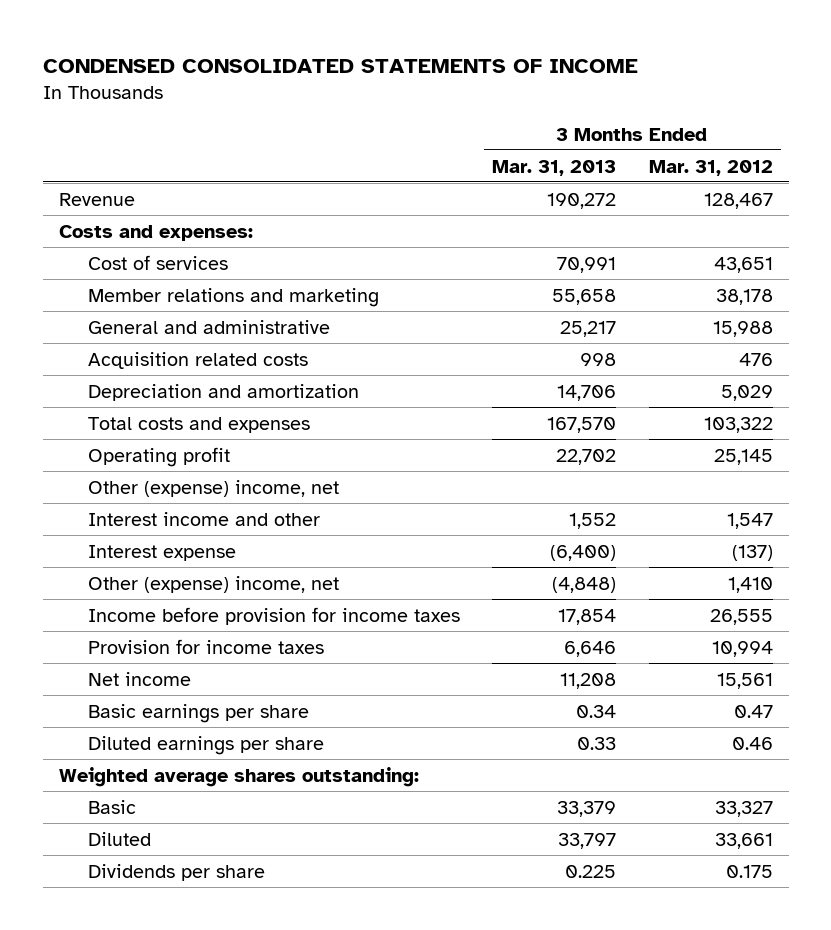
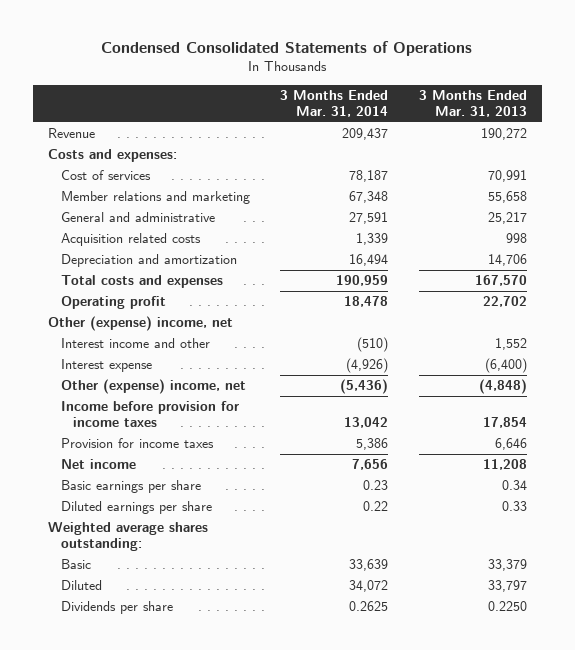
- CONDENSED CONSOLIDATED STATEMENTS OF INCOME
+ Condensed Consolidated Statements of Operations
- | 3 Months Ended Mar. 31, 2013 | 3 Months Ended Mar. 31, 2012
+ | 3 Months Ended Mar. 31, 2014 | 3 Months Ended Mar. 31, 2013
- Dividends per share | 0.225 | 0.175
+ Dividends per share | 0.2625 | 0.2250

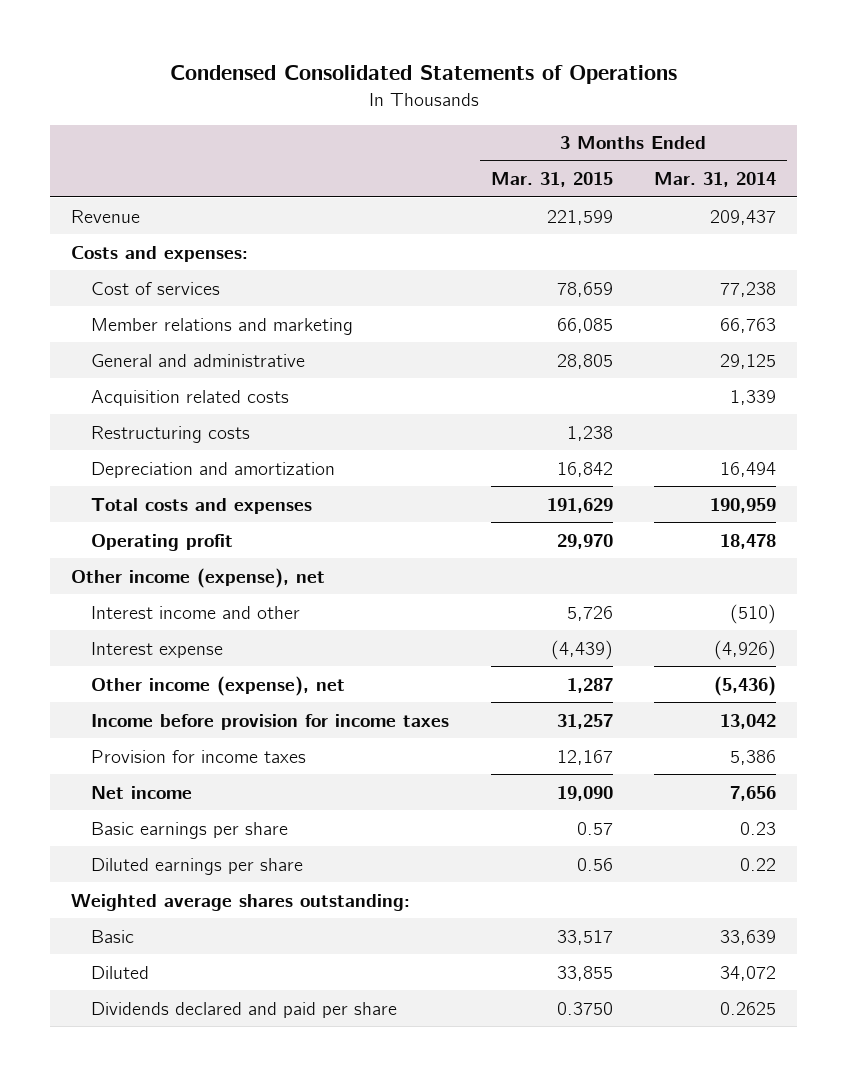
- | 3 Months Ended Mar. 31, 2014 | 3 Months Ended Mar. 31, 2013
+ | 3 Months Ended Mar. 31, 2015 | 3 Months Ended Mar. 31, 2014
- Cost of services | 78,187 | 70,991
- Member relations and marketing | 67,348 | 55,658
- General and administrative | 27,591 | 25,217
+ Cost of services | 78,659 | 77,238
+ Member relations and marketing | 66,085 | 66,763
+ General and administrative | 28,805 | 29,125
+ Restructuring costs | 1,238 |
- Other (expense) income, net
+ Other income (expense), net
- Other (expense) income, net | (5,436) | (4,848)
+ Other income (expense), net | 1,287 | (5,436)
- Dividends per share | 0.2625 | 0.2250
+ Dividends declared and paid per share | 0.3750 | 0.2625

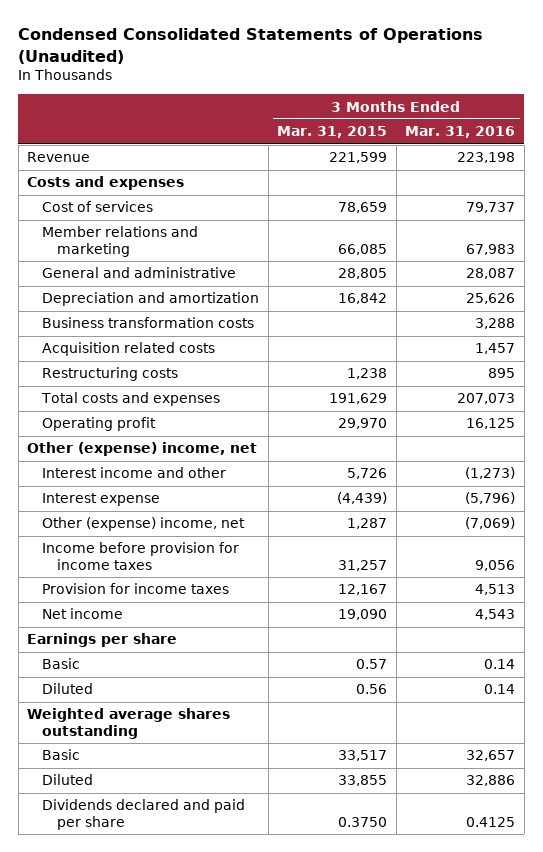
- Condensed Consolidated Statements of Operations
+ Condensed Consolidated Statements of Operations (Unaudited)
- | 3 Months Ended Mar. 31, 2015 | 3 Months Ended Mar. 31, 2014
+ | 3 Months Ended Mar. 31, 2015 | 3 Months Ended Mar. 31, 2016
- Costs and expenses:
+ Costs and expenses
moved up: Depreciation and amortization | 16,842 | 25,626
+ Business transformation costs | | 3,288
- Other income (expense), net
+ Other (expense) income, net
- Other income (expense), net | 1,287 | (5,436)
+ Other (expense) income, net | 1,287 | (7,069)
- Basic earnings per share | 0.57 | 0.23
- Diluted earnings per share | 0.56 | 0.22
- Weighted average shares outstanding:
+ Earnings per share
+ Basic | 0.57 | 0.14
+ Diluted | 0.56 | 0.14
+ Weighted average shares outstanding

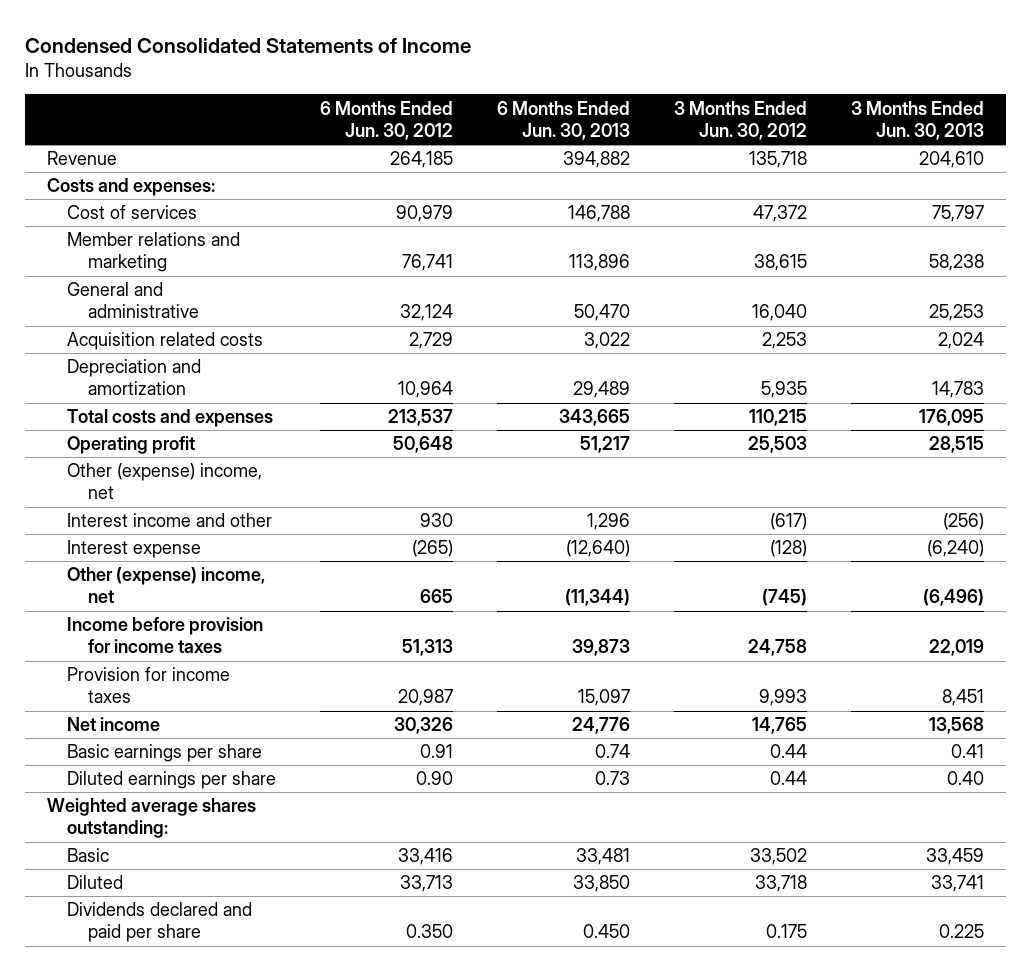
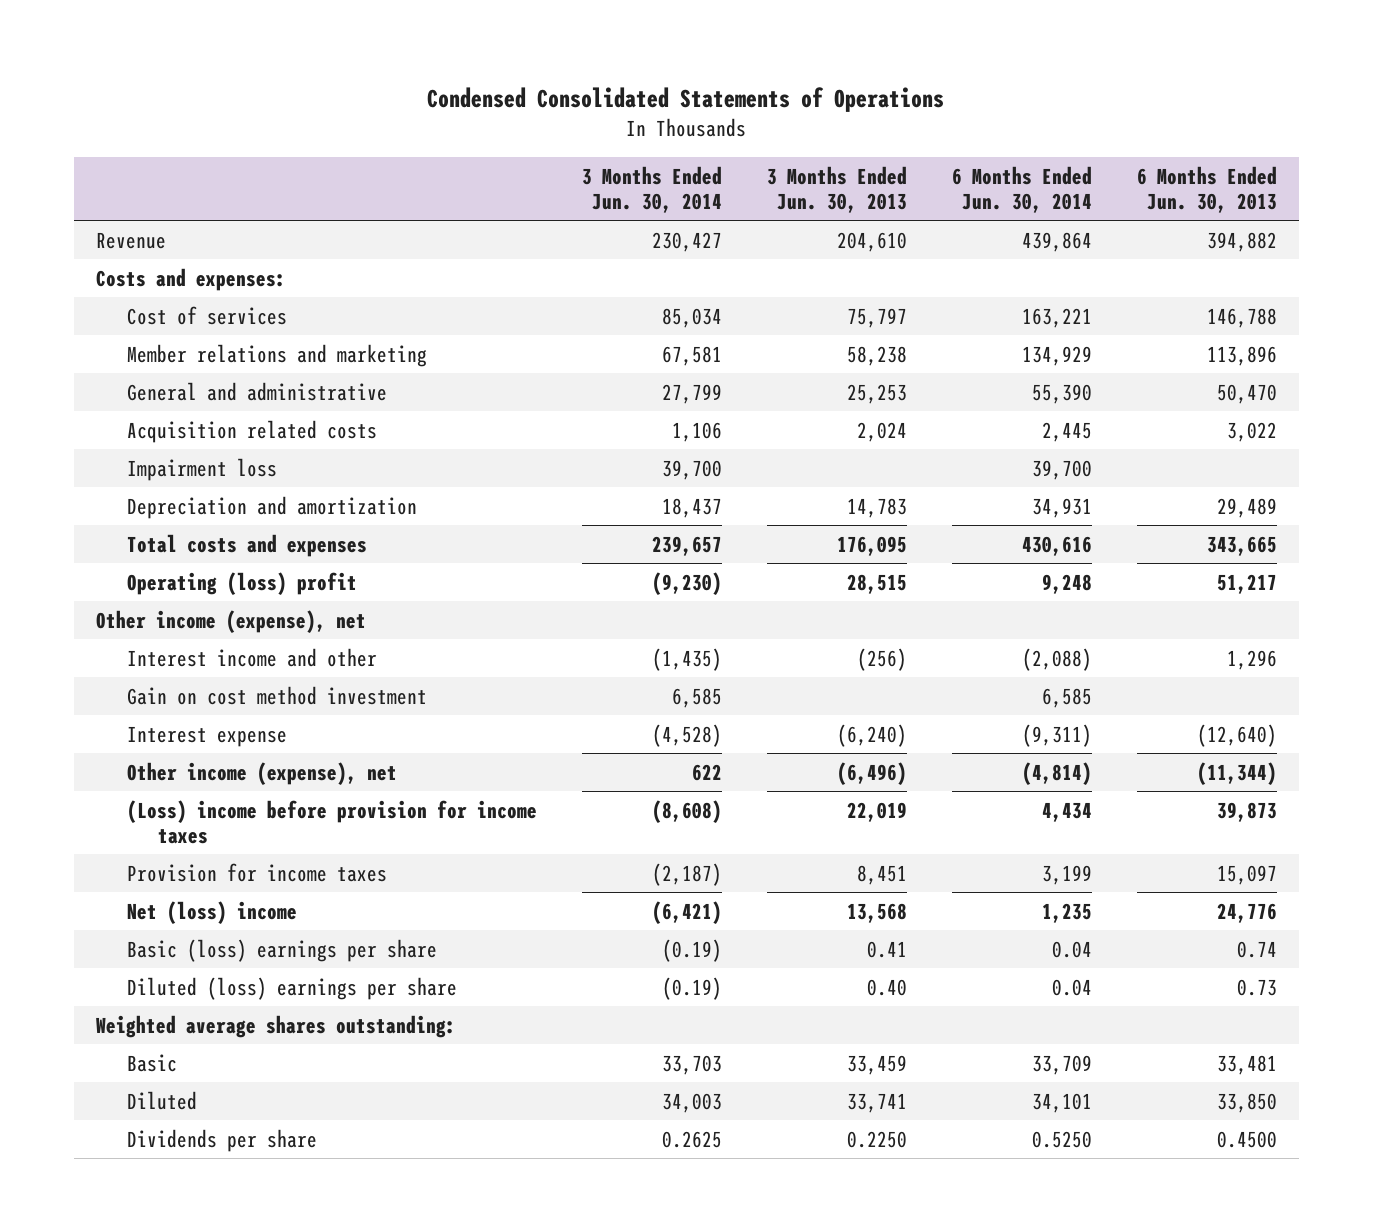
- Condensed Consolidated Statements of Income
+ Condensed Consolidated Statements of Operations
- | 6 Months Ended Jun. 30, 2012 | 6 Months Ended Jun. 30, 2013 | 3 Months Ended Jun. 30, 2012 | 3 Months Ended Jun. 30, 2013
+ | 3 Months Ended Jun. 30, 2014 | 3 Months Ended Jun. 30, 2013 | 6 Months Ended Jun. 30, 2014 | 6 Months Ended Jun. 30, 2013
+ Impairment loss | 39,700 | | 39,700 |
- Operating profit | 50,648 | 51,217 | 25,503 | 28,515
- Other (expense) income, net
+ Operating (loss) profit | (9,230) | 28,515 | 9,248 | 51,217
+ Other income (expense), net
+ Gain on cost method investment | 6,585 | | 6,585 |
- Other (expense) income, net | 665 | (11,344) | (745) | (6,496)
- Income before provision for income taxes | 51,313 | 39,873 | 24,758 | 22,019
+ Other income (expense), net | 622 | (6,496) | (4,814) | (11,344)
+ (Loss) income before provision for income taxes | (8,608) | 22,019 | 4,434 | 39,873
- Net income | 30,326 | 24,776 | 14,765 | 13,568
- Basic earnings per share | 0.91 | 0.74 | 0.44 | 0.41
- Diluted earnings per share | 0.90 | 0.73 | 0.44 | 0.40
+ Net (loss) income | (6,421) | 13,568 | 1,235 | 24,776
+ Basic (loss) earnings per share | (0.19) | 0.41 | 0.04 | 0.74
+ Diluted (loss) earnings per share | (0.19) | 0.40 | 0.04 | 0.73
- Dividends declared and paid per share | 0.350 | 0.450 | 0.175 | 0.225
+ Dividends per share | 0.2625 | 0.2250 | 0.5250 | 0.4500

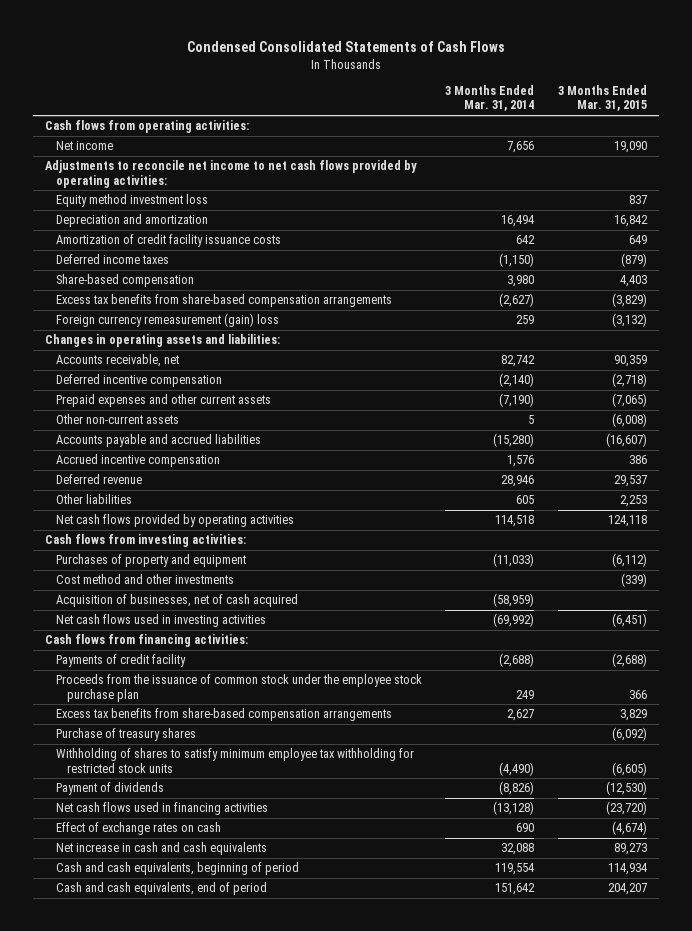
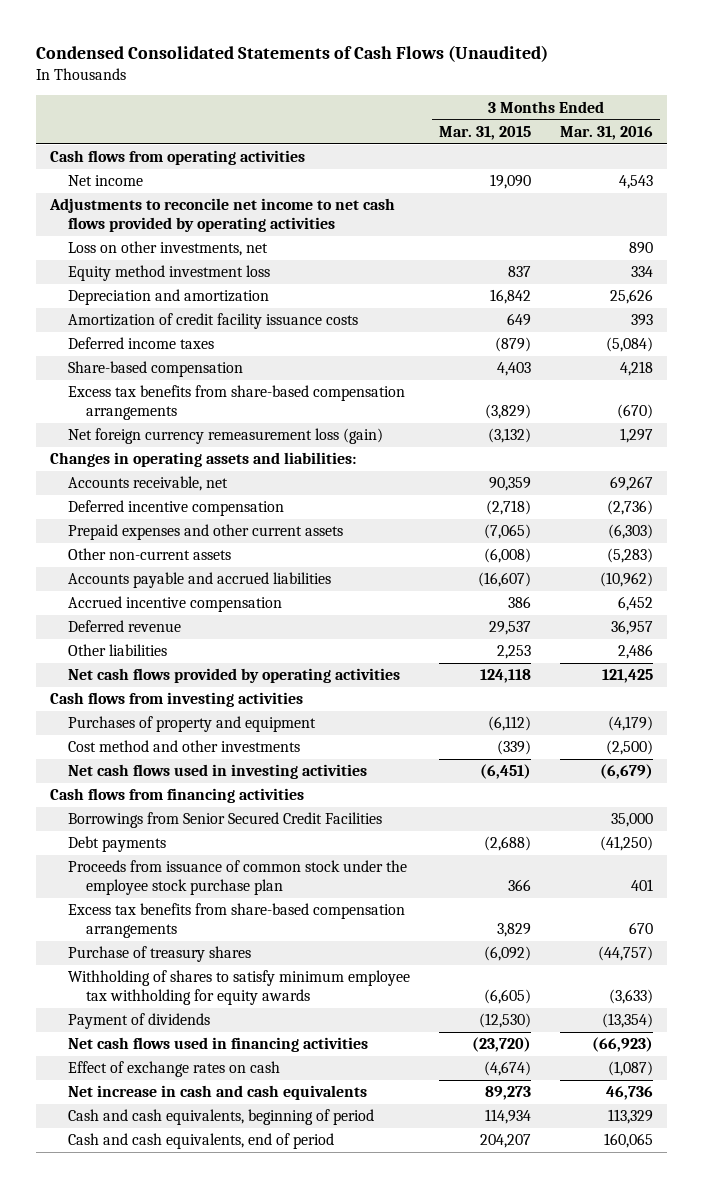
- Condensed Consolidated Statements of Cash Flows
+ Condensed Consolidated Statements of Cash Flows (Unaudited)
- | 3 Months Ended Mar. 31, 2014 | 3 Months Ended Mar. 31, 2015
+ | 3 Months Ended Mar. 31, 2015 | 3 Months Ended Mar. 31, 2016
- Cash flows from operating activities:
+ Cash flows from operating activities
- Adjustments to reconcile net income to net cash flows provided by operating activities:
+ Adjustments to reconcile net income to net cash flows provided by operating activities
+ Loss on other investments, net | | 890
- Foreign currency remeasurement (gain) loss | 259 | (3,132)
+ Net foreign currency remeasurement loss (gain) | (3,132) | 1,297
- Cash flows from investing activities:
+ Cash flows from investing activities
- Acquisition of businesses, net of cash acquired | (58,959) |
- Cash flows from financing activities:
- Payments of credit facility | (2,688) | (2,688)
- Proceeds from the issuance of common stock under the employee stock purchase plan | 249 | 366
+ Cash flows from financing activities
+ Borrowings from Senior Secured Credit Facilities | | 35,000
+ Debt payments | (2,688) | (41,250)
+ Proceeds from issuance of common stock under the employee stock purchase plan | 366 | 401
- Withholding of shares to satisfy minimum employee tax withholding for restricted stock units | (4,490) | (6,605)
+ Withholding of shares to satisfy minimum employee tax withholding for equity awards | (6,605) | (3,633)

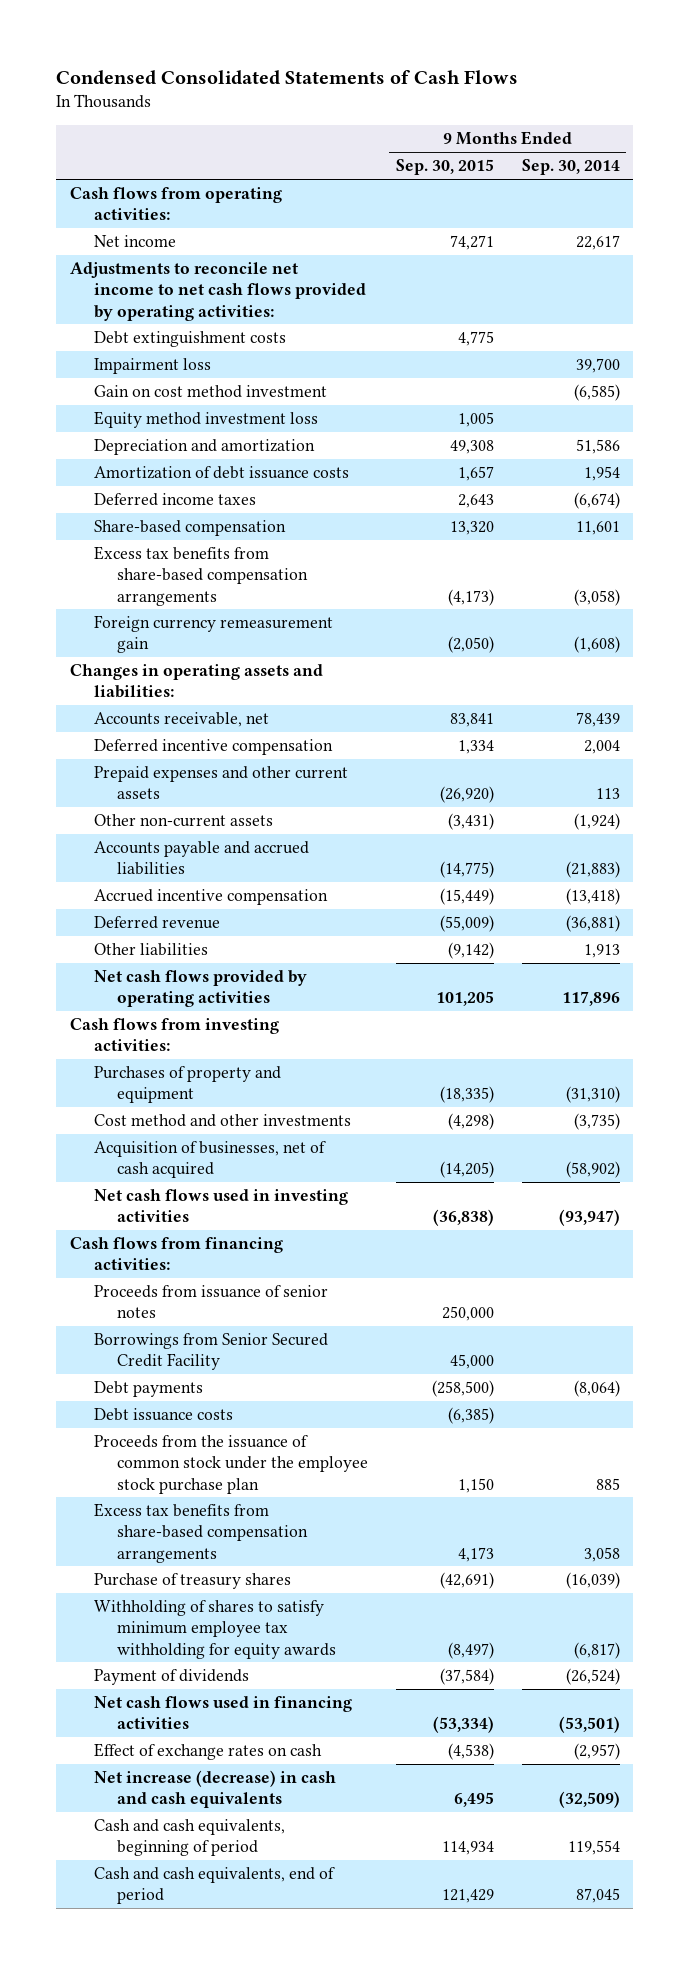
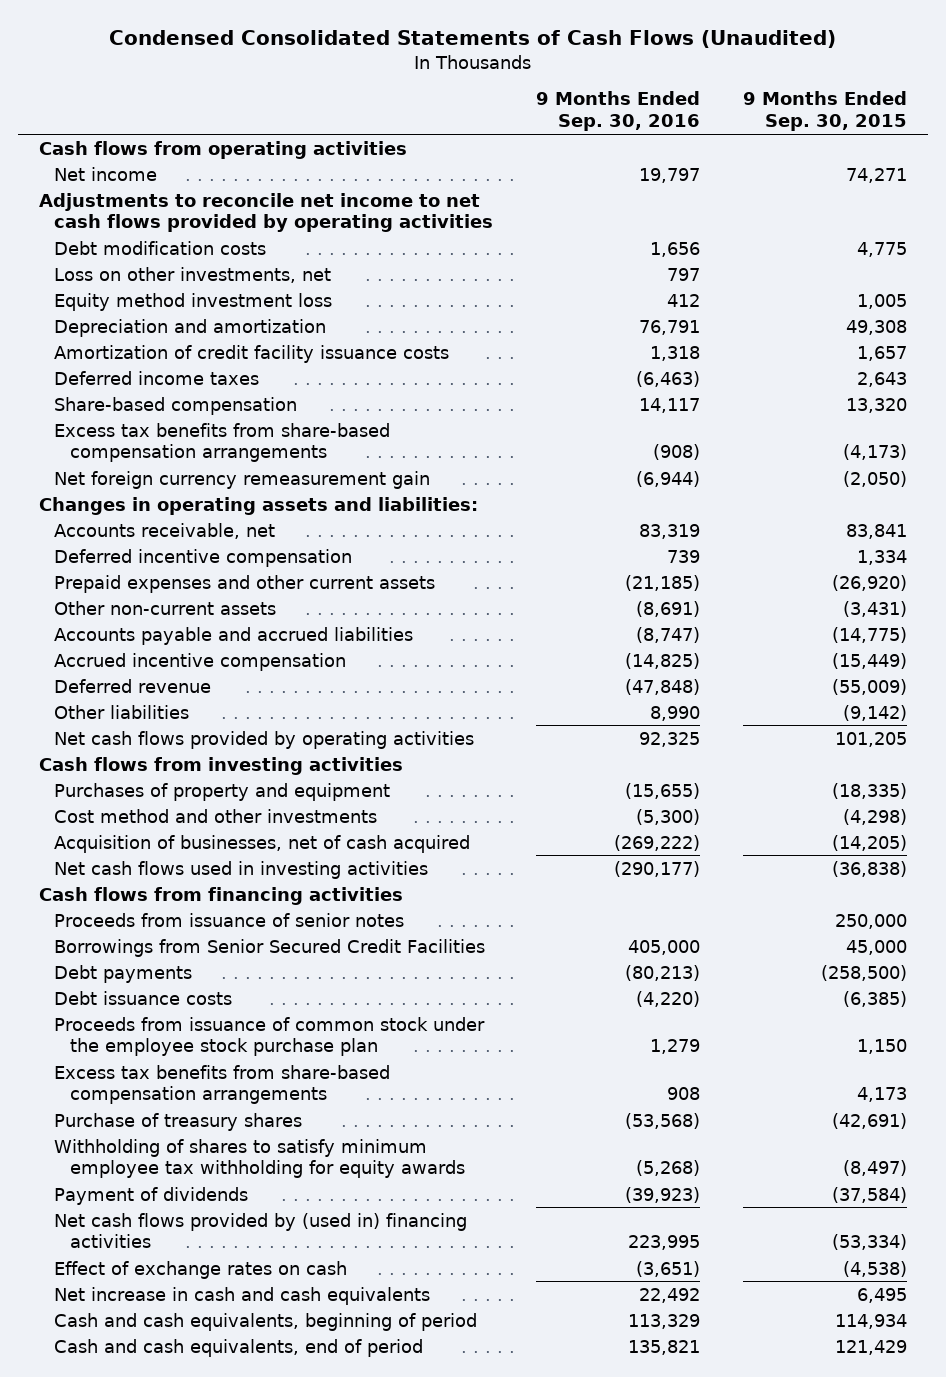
- Condensed Consolidated Statements of Cash Flows
+ Condensed Consolidated Statements of Cash Flows (Unaudited)
- | 9 Months Ended Sep. 30, 2015 | 9 Months Ended Sep. 30, 2014
+ | 9 Months Ended Sep. 30, 2016 | 9 Months Ended Sep. 30, 2015
- Cash flows from operating activities:
+ Cash flows from operating activities
- Adjustments to reconcile net income to net cash flows provided by operating activities:
- Debt extinguishment costs | 4,775 |
- Impairment loss | | 39,700
- Gain on cost method investment | | (6,585)
+ Adjustments to reconcile net income to net cash flows provided by operating activities
+ Debt modification costs | 1,656 | 4,775
+ Loss on other investments, net | 797 |
- Amortization of debt issuance costs | 1,657 | 1,954
+ Amortization of credit facility issuance costs | 1,318 | 1,657
- Foreign currency remeasurement gain | (2,050) | (1,608)
+ Net foreign currency remeasurement gain | (6,944) | (2,050)
- Cash flows from investing activities:
+ Cash flows from investing activities
- Cash flows from financing activities:
+ Cash flows from financing activities
- Borrowings from Senior Secured Credit Facility | 45,000 |
+ Borrowings from Senior Secured Credit Facilities | 405,000 | 45,000
- Proceeds from the issuance of common stock under the employee stock purchase plan | 1,150 | 885
+ Proceeds from issuance of common stock under the employee stock purchase plan | 1,279 | 1,150
- Net cash flows used in financing activities | (53,334) | (53,501)
+ Net cash flows provided by (used in) financing activities | 223,995 | (53,334)
- Net increase (decrease) in cash and cash equivalents | 6,495 | (32,509)
+ Net increase in cash and cash equivalents | 22,492 | 6,495

